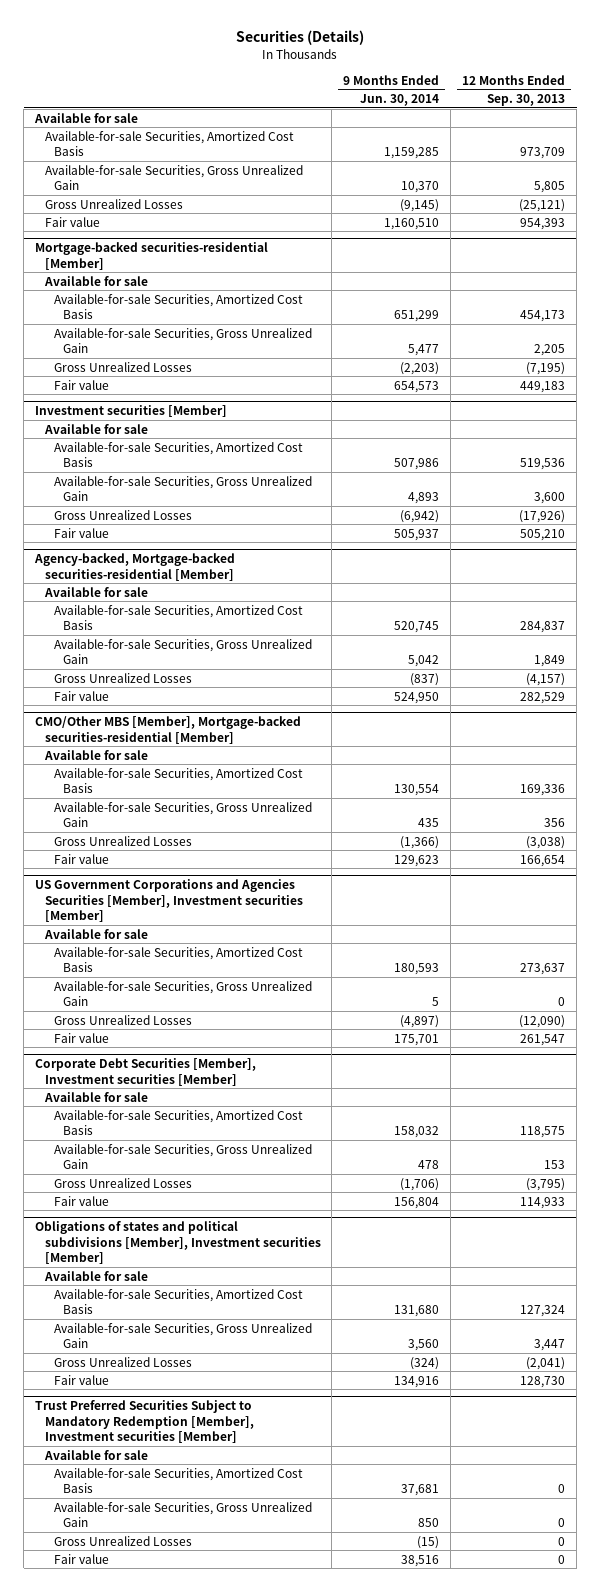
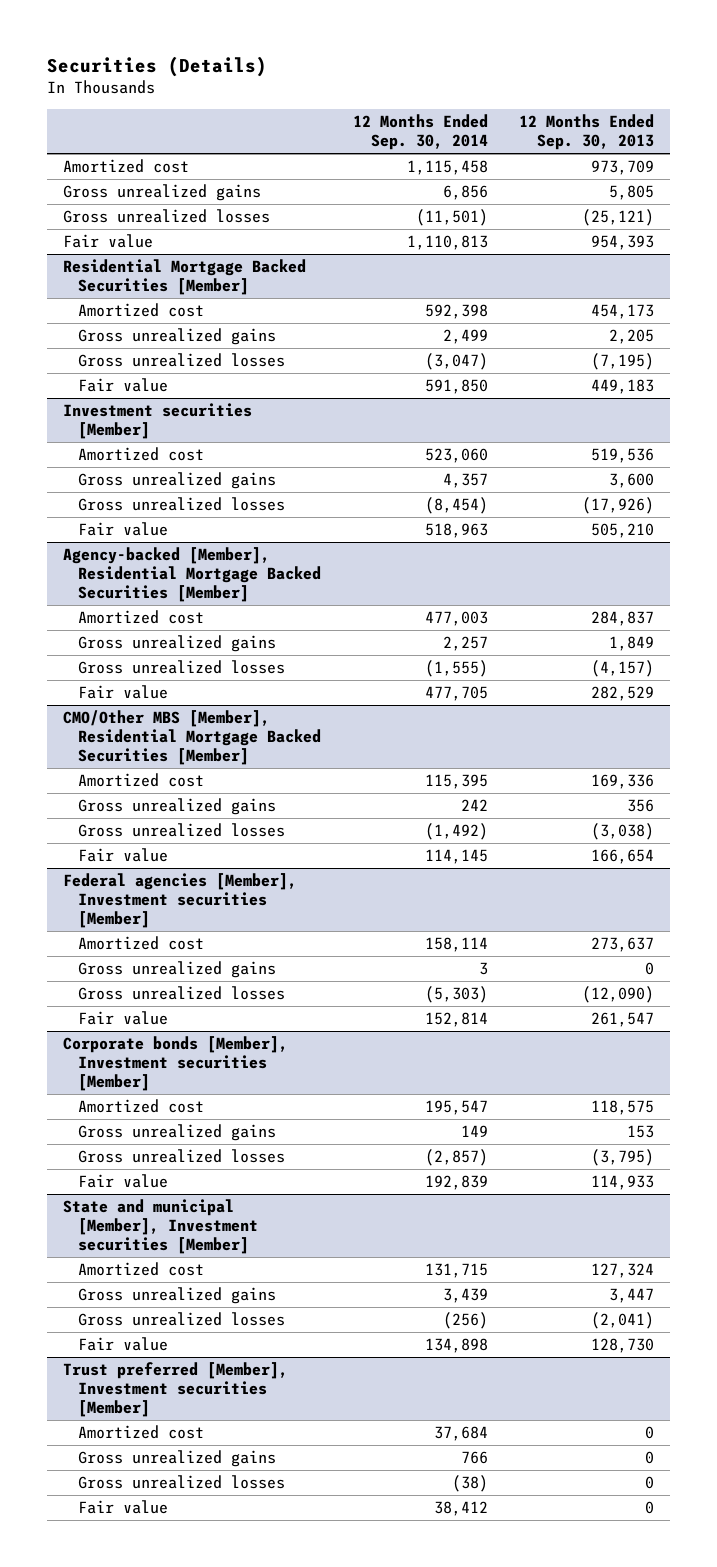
- | 9 Months Ended Jun. 30, 2014 | 12 Months Ended Sep. 30, 2013
+ | 12 Months Ended Sep. 30, 2014 | 12 Months Ended Sep. 30, 2013
- Available for sale
- Available-for-sale Securities, Amortized Cost Basis | 1,159,285 | 973,709
- Available-for-sale Securities, Gross Unrealized Gain | 10,370 | 5,805
- Gross Unrealized Losses | (9,145) | (25,121)
+ Amortized cost | 1,115,458 | 973,709
+ Gross unrealized gains | 6,856 | 5,805
+ Gross unrealized losses | (11,501) | (25,121)
- Mortgage-backed securities-residential [Member]
- Available for sale
- Available-for-sale Securities, Amortized Cost Basis | 651,299 | 454,173
- Available-for-sale Securities, Gross Unrealized Gain | 5,477 | 2,205
- Gross Unrealized Losses | (2,203) | (7,195)
+ Residential Mortgage Backed Securities [Member]
+ Amortized cost | 592,398 | 454,173
+ Gross unrealized gains | 2,499 | 2,205
+ Gross unrealized losses | (3,047) | (7,195)
@ Investment securities [Member]
- Available for sale
- Available-for-sale Securities, Amortized Cost Basis | 507,986 | 519,536
- Available-for-sale Securities, Gross Unrealized Gain | 4,893 | 3,600
- Gross Unrealized Losses | (6,942) | (17,926)
+ Amortized cost | 523,060 | 519,536
+ Gross unrealized gains | 4,357 | 3,600
+ Gross unrealized losses | (8,454) | (17,926)
- Agency-backed, Mortgage-backed securities-residential [Member]
- Available for sale
- Available-for-sale Securities, Amortized Cost Basis | 520,745 | 284,837
- Available-for-sale Securities, Gross Unrealized Gain | 5,042 | 1,849
- Gross Unrealized Losses | (837) | (4,157)
+ Agency-backed [Member], Residential Mortgage Backed Securities [Member]
+ Amortized cost | 477,003 | 284,837
+ Gross unrealized gains | 2,257 | 1,849
+ Gross unrealized losses | (1,555) | (4,157)
- CMO/Other MBS [Member], Mortgage-backed securities-residential [Member]
- Available for sale
- Available-for-sale Securities, Amortized Cost Basis | 130,554 | 169,336
- Available-for-sale Securities, Gross Unrealized Gain | 435 | 356
- Gross Unrealized Losses | (1,366) | (3,038)
+ CMO/Other MBS [Member], Residential Mortgage Backed Securities [Member]
+ Amortized cost | 115,395 | 169,336
+ Gross unrealized gains | 242 | 356
+ Gross unrealized losses | (1,492) | (3,038)
- US Government Corporations and Agencies Securities [Member], Investment securities [Member]
- Available for sale
- Available-for-sale Securities, Amortized Cost Basis | 180,593 | 273,637
- Available-for-sale Securities, Gross Unrealized Gain | 5 | 0
- Gross Unrealized Losses | (4,897) | (12,090)
+ Federal agencies [Member], Investment securities [Member]
+ Amortized cost | 158,114 | 273,637
+ Gross unrealized gains | 3 | 0
+ Gross unrealized losses | (5,303) | (12,090)
- Corporate Debt Securities [Member], Investment securities [Member]
- Available for sale
- Available-for-sale Securities, Amortized Cost Basis | 158,032 | 118,575
- Available-for-sale Securities, Gross Unrealized Gain | 478 | 153
- Gross Unrealized Losses | (1,706) | (3,795)
+ Corporate bonds [Member], Investment securities [Member]
+ Amortized cost | 195,547 | 118,575
+ Gross unrealized gains | 149 | 153
+ Gross unrealized losses | (2,857) | (3,795)
- Obligations of states and political subdivisions [Member], Investment securities [Member]
- Available for sale
- Available-for-sale Securities, Amortized Cost Basis | 131,680 | 127,324
- Available-for-sale Securities, Gross Unrealized Gain | 3,560 | 3,447
- Gross Unrealized Losses | (324) | (2,041)
+ State and municipal [Member], Investment securities [Member]
+ Amortized cost | 131,715 | 127,324
+ Gross unrealized gains | 3,439 | 3,447
+ Gross unrealized losses | (256) | (2,041)
- Trust Preferred Securities Subject to Mandatory Redemption [Member], Investment securities [Member]
- Available for sale
- Available-for-sale Securities, Amortized Cost Basis | 37,681 | 0
- Available-for-sale Securities, Gross Unrealized Gain | 850 | 0
- Gross Unrealized Losses | (15) | 0
+ Trust preferred [Member], Investment securities [Member]
+ Amortized cost | 37,684 | 0
+ Gross unrealized gains | 766 | 0
+ Gross unrealized losses | (38) | 0

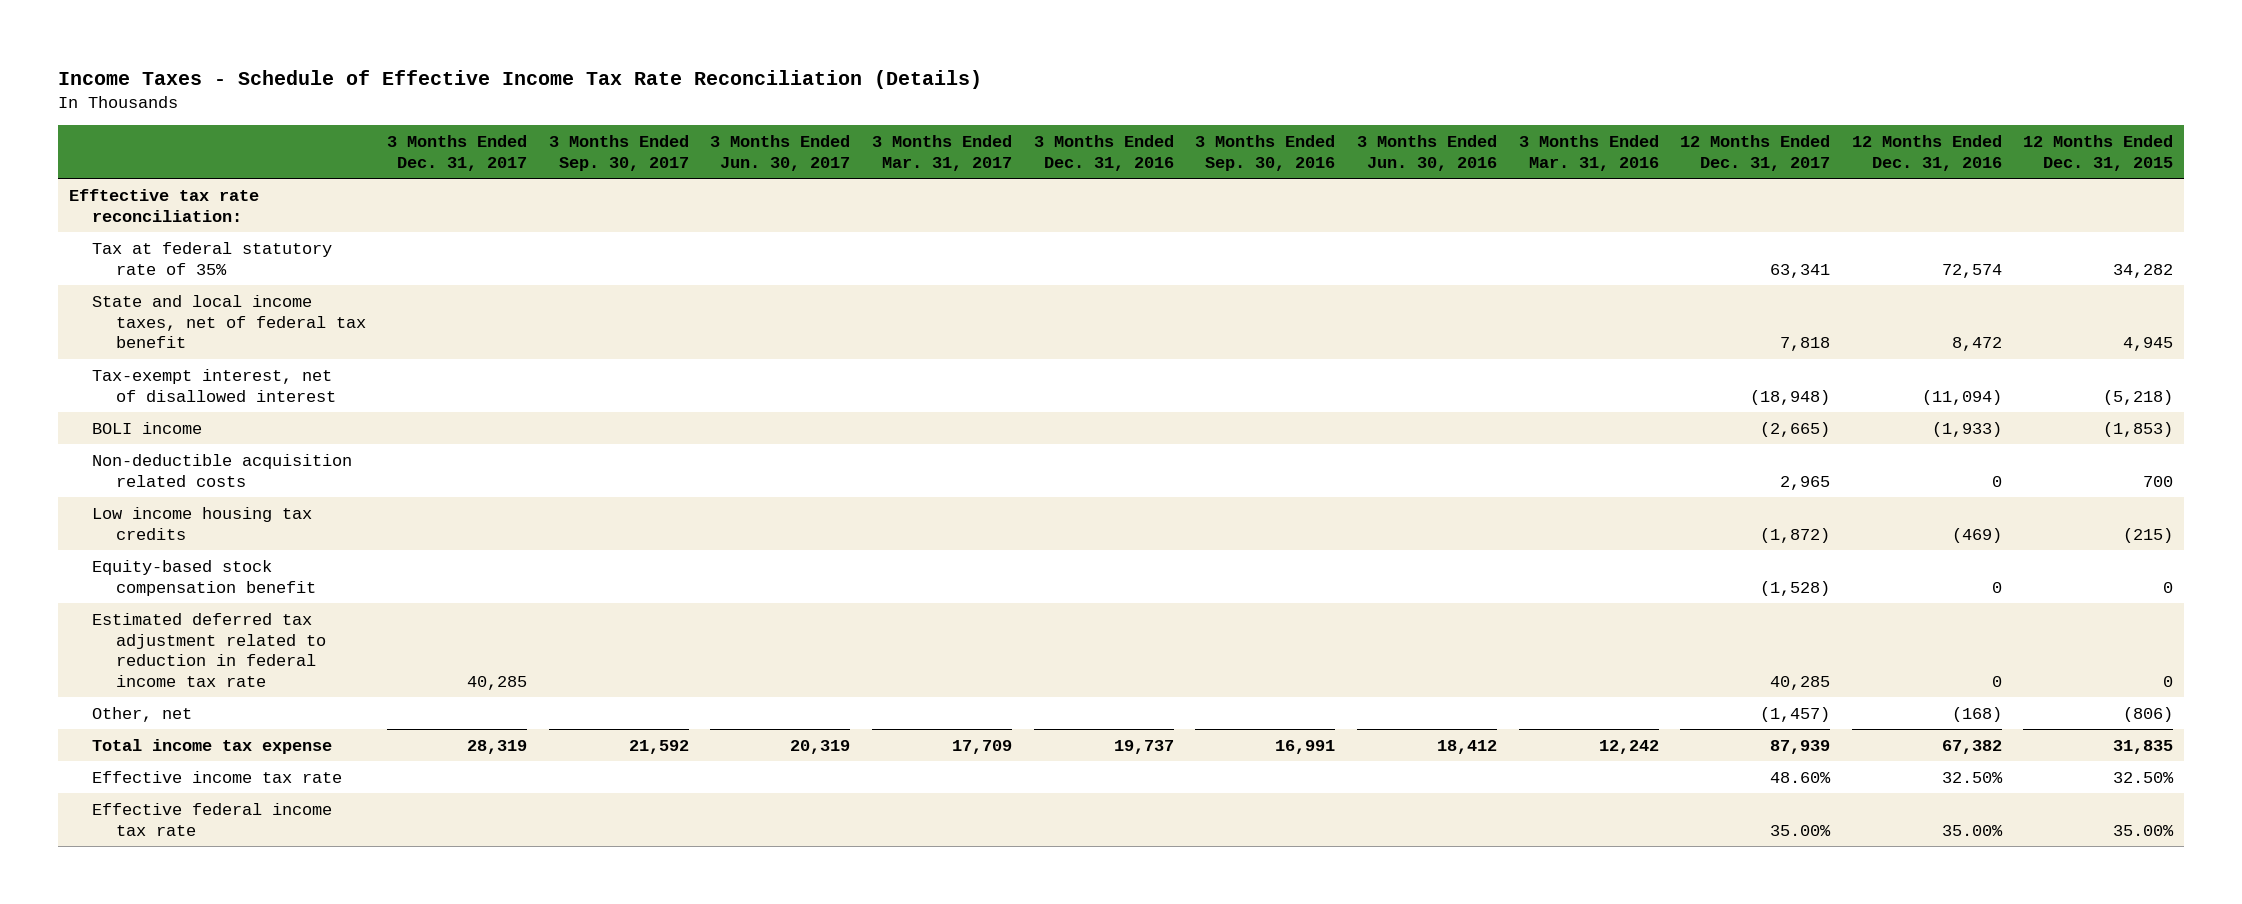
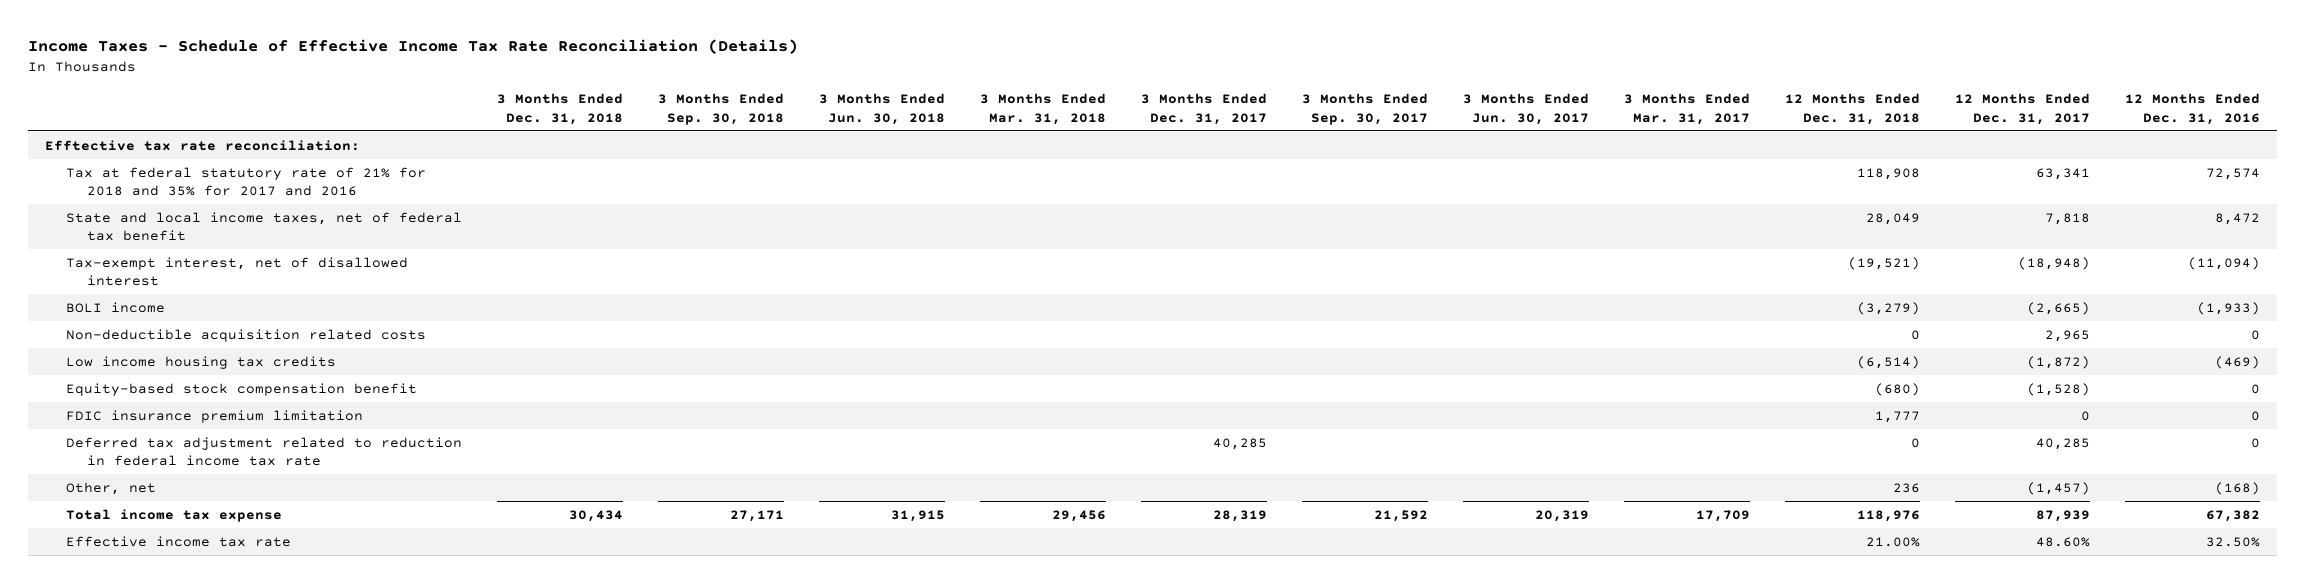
- | 3 Months Ended Dec. 31, 2017 | 3 Months Ended Sep. 30, 2017 | 3 Months Ended Jun. 30, 2017 | 3 Months Ended Mar. 31, 2017 | 3 Months Ended Dec. 31, 2016 | 3 Months Ended Sep. 30, 2016 | 3 Months Ended Jun. 30, 2016 | 3 Months Ended Mar. 31, 2016 | 12 Months Ended Dec. 31, 2017 | 12 Months Ended Dec. 31, 2016 | 12 Months Ended Dec. 31, 2015
+ | 3 Months Ended Dec. 31, 2018 | 3 Months Ended Sep. 30, 2018 | 3 Months Ended Jun. 30, 2018 | 3 Months Ended Mar. 31, 2018 | 3 Months Ended Dec. 31, 2017 | 3 Months Ended Sep. 30, 2017 | 3 Months Ended Jun. 30, 2017 | 3 Months Ended Mar. 31, 2017 | 12 Months Ended Dec. 31, 2018 | 12 Months Ended Dec. 31, 2017 | 12 Months Ended Dec. 31, 2016
- Tax at federal statutory rate of 35% | | | | | | | | | 63,341 | 72,574 | 34,282
+ Tax at federal statutory rate of 21% for 2018 and 35% for 2017 and 2016 | | | | | | | | | 118,908 | 63,341 | 72,574
- Estimated deferred tax adjustment related to reduction in federal income tax rate | 40,285 | | | | | | | | 40,285 | 0 | 0
+ FDIC insurance premium limitation | | | | | | | | | 1,777 | 0 | 0
+ Deferred tax adjustment related to reduction in federal income tax rate | | | | | 40,285 | | | | 0 | 40,285 | 0
- Effective federal income tax rate | | | | | | | | | 35.00% | 35.00% | 35.00%

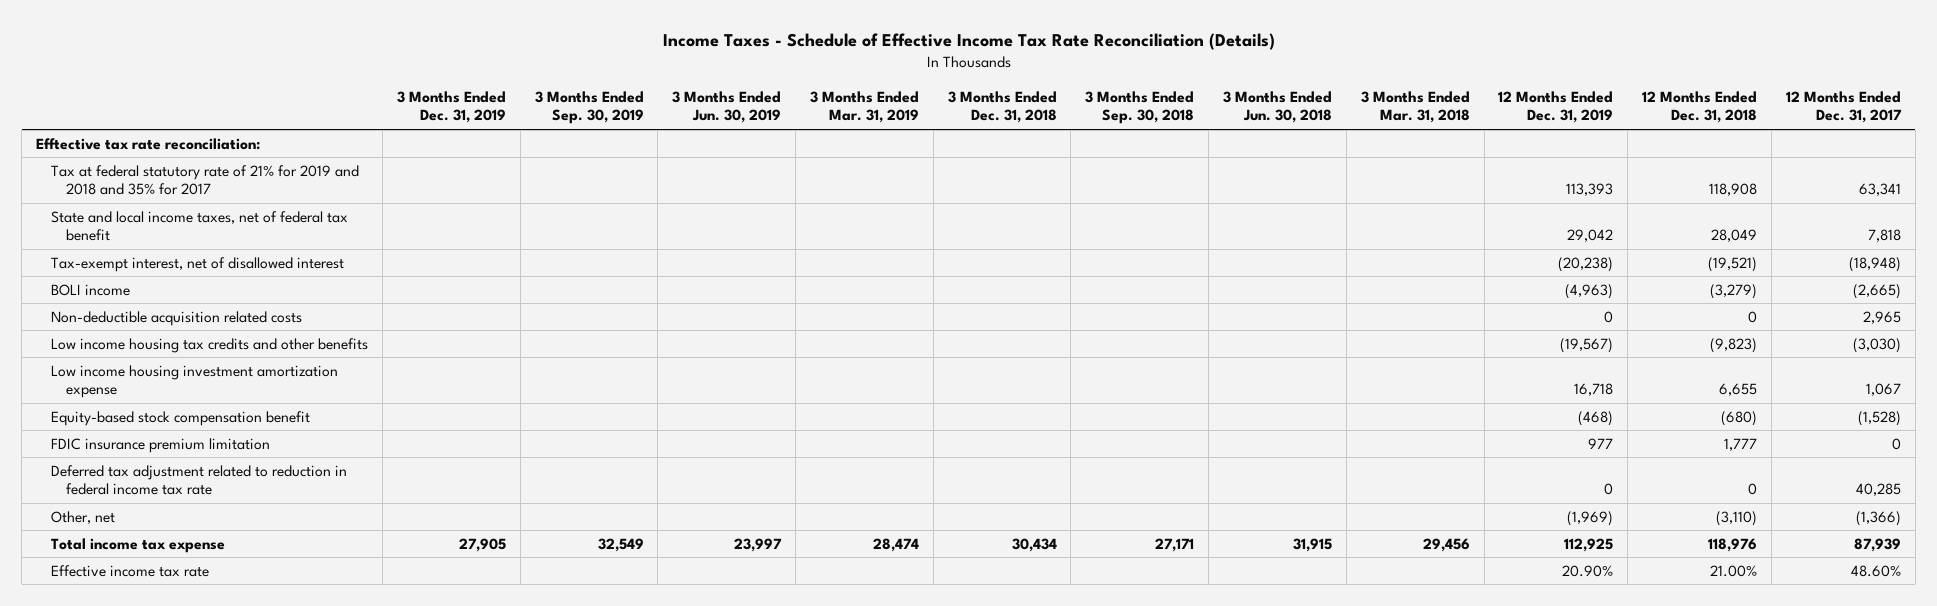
- | 3 Months Ended Dec. 31, 2018 | 3 Months Ended Sep. 30, 2018 | 3 Months Ended Jun. 30, 2018 | 3 Months Ended Mar. 31, 2018 | 3 Months Ended Dec. 31, 2017 | 3 Months Ended Sep. 30, 2017 | 3 Months Ended Jun. 30, 2017 | 3 Months Ended Mar. 31, 2017 | 12 Months Ended Dec. 31, 2018 | 12 Months Ended Dec. 31, 2017 | 12 Months Ended Dec. 31, 2016
+ | 3 Months Ended Dec. 31, 2019 | 3 Months Ended Sep. 30, 2019 | 3 Months Ended Jun. 30, 2019 | 3 Months Ended Mar. 31, 2019 | 3 Months Ended Dec. 31, 2018 | 3 Months Ended Sep. 30, 2018 | 3 Months Ended Jun. 30, 2018 | 3 Months Ended Mar. 31, 2018 | 12 Months Ended Dec. 31, 2019 | 12 Months Ended Dec. 31, 2018 | 12 Months Ended Dec. 31, 2017
- Tax at federal statutory rate of 21% for 2018 and 35% for 2017 and 2016 | | | | | | | | | 118,908 | 63,341 | 72,574
+ Tax at federal statutory rate of 21% for 2019 and 2018 and 35% for 2017 | | | | | | | | | 113,393 | 118,908 | 63,341
- Low income housing tax credits | | | | | | | | | (6,514) | (1,872) | (469)
+ Low income housing tax credits and other benefits | | | | | | | | | (19,567) | (9,823) | (3,030)
+ Low income housing investment amortization expense | | | | | | | | | 16,718 | 6,655 | 1,067
- Other, net | | | | | | | | | 236 | (1,457) | (168)
+ Other, net | | | | | | | | | (1,969) | (3,110) | (1,366)

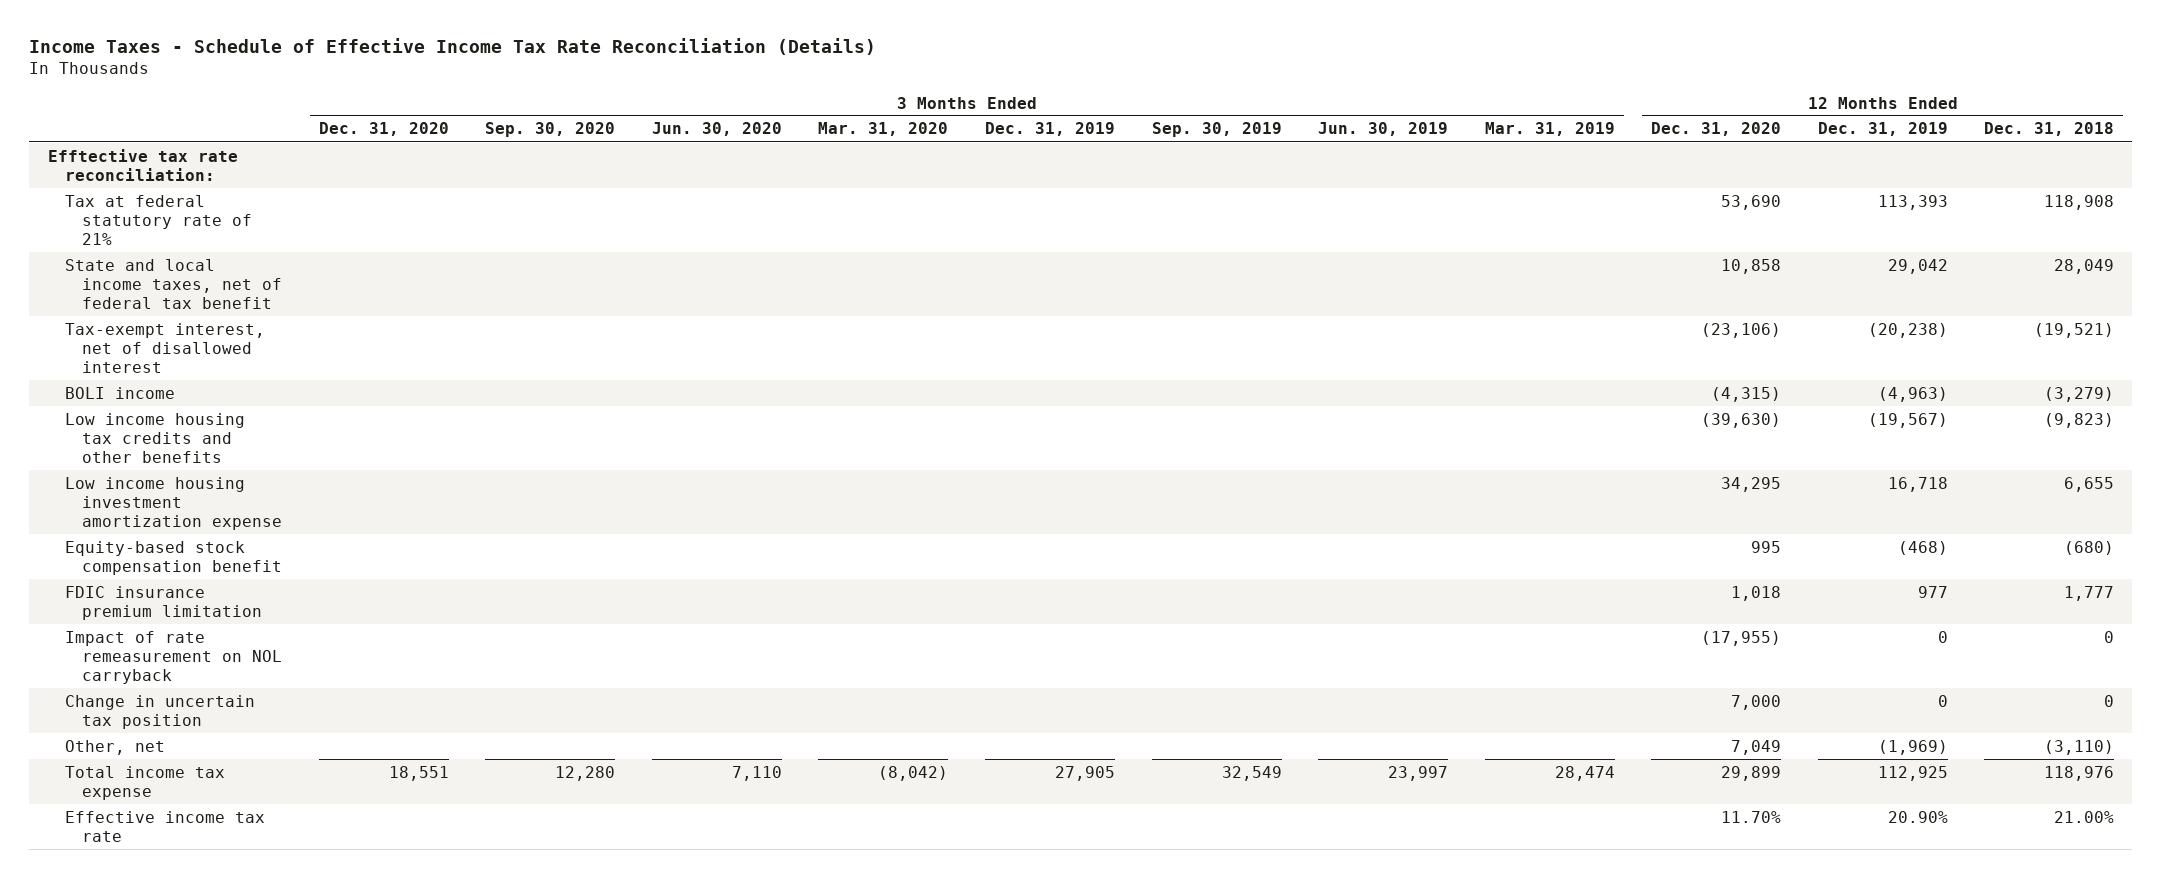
- | 3 Months Ended Dec. 31, 2019 | 3 Months Ended Sep. 30, 2019 | 3 Months Ended Jun. 30, 2019 | 3 Months Ended Mar. 31, 2019 | 3 Months Ended Dec. 31, 2018 | 3 Months Ended Sep. 30, 2018 | 3 Months Ended Jun. 30, 2018 | 3 Months Ended Mar. 31, 2018 | 12 Months Ended Dec. 31, 2019 | 12 Months Ended Dec. 31, 2018 | 12 Months Ended Dec. 31, 2017
+ | 3 Months Ended Dec. 31, 2020 | 3 Months Ended Sep. 30, 2020 | 3 Months Ended Jun. 30, 2020 | 3 Months Ended Mar. 31, 2020 | 3 Months Ended Dec. 31, 2019 | 3 Months Ended Sep. 30, 2019 | 3 Months Ended Jun. 30, 2019 | 3 Months Ended Mar. 31, 2019 | 12 Months Ended Dec. 31, 2020 | 12 Months Ended Dec. 31, 2019 | 12 Months Ended Dec. 31, 2018
- Tax at federal statutory rate of 21% for 2019 and 2018 and 35% for 2017 | | | | | | | | | 113,393 | 118,908 | 63,341
+ Tax at federal statutory rate of 21% | | | | | | | | | 53,690 | 113,393 | 118,908
- Non-deductible acquisition related costs | | | | | | | | | 0 | 0 | 2,965
- Deferred tax adjustment related to reduction in federal income tax rate | | | | | | | | | 0 | 0 | 40,285
+ Impact of rate remeasurement on NOL carryback | | | | | | | | | (17,955) | 0 | 0
+ Change in uncertain tax position | | | | | | | | | 7,000 | 0 | 0

